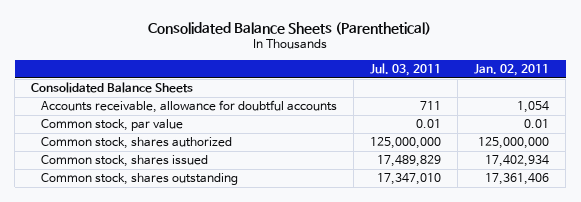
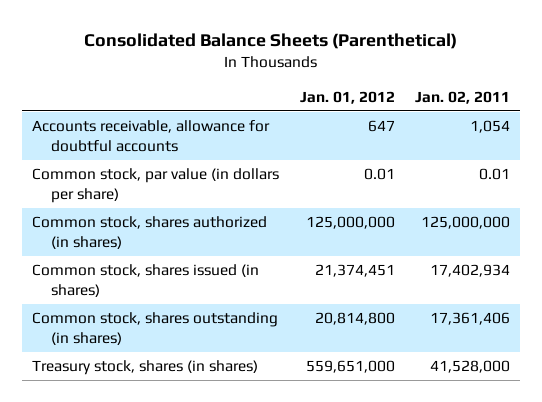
- | Jul. 03, 2011 | Jan. 02, 2011
+ | Jan. 01, 2012 | Jan. 02, 2011
- Consolidated Balance Sheets
- Common stock, par value | 0.01 | 0.01
- Common stock, shares authorized | 125,000,000 | 125,000,000
- Common stock, shares issued | 17,489,829 | 17,402,934
- Common stock, shares outstanding | 17,347,010 | 17,361,406
+ Common stock, par value (in dollars per share) | 0.01 | 0.01
+ Common stock, shares authorized (in shares) | 125,000,000 | 125,000,000
+ Common stock, shares issued (in shares) | 21,374,451 | 17,402,934
+ Common stock, shares outstanding (in shares) | 20,814,800 | 17,361,406
+ Treasury stock, shares (in shares) | 559,651,000 | 41,528,000

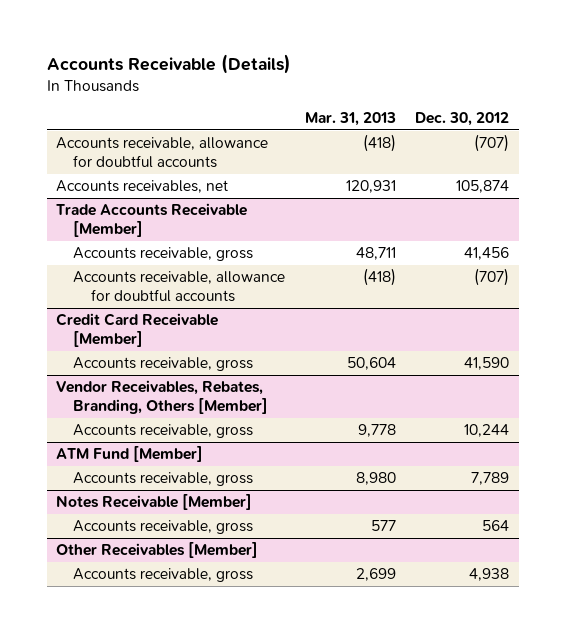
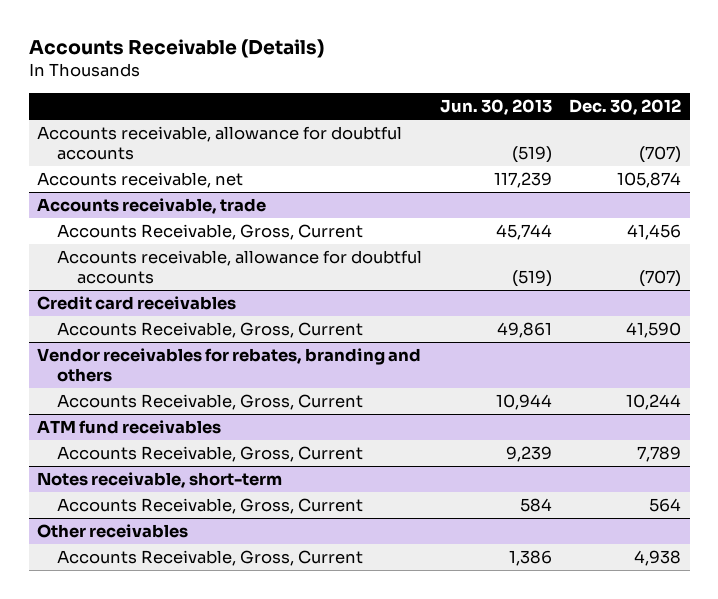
- | Mar. 31, 2013 | Dec. 30, 2012
+ | Jun. 30, 2013 | Dec. 30, 2012
- Accounts receivables, net | 120,931 | 105,874
- Trade Accounts Receivable [Member]
- Accounts receivable, gross | 48,711 | 41,456
+ Accounts receivable, net | 117,239 | 105,874
+ Accounts receivable, trade
+ Accounts Receivable, Gross, Current | 45,744 | 41,456
- Credit Card Receivable [Member]
- Accounts receivable, gross | 50,604 | 41,590
- Vendor Receivables, Rebates, Branding, Others [Member]
- Accounts receivable, gross | 9,778 | 10,244
- ATM Fund [Member]
- Accounts receivable, gross | 8,980 | 7,789
- Notes Receivable [Member]
- Accounts receivable, gross | 577 | 564
- Other Receivables [Member]
- Accounts receivable, gross | 2,699 | 4,938
+ Credit card receivables
+ Accounts Receivable, Gross, Current | 49,861 | 41,590
+ Vendor receivables for rebates, branding and others
+ Accounts Receivable, Gross, Current | 10,944 | 10,244
+ ATM fund receivables
+ Accounts Receivable, Gross, Current | 9,239 | 7,789
+ Notes receivable, short-term
+ Accounts Receivable, Gross, Current | 584 | 564
+ Other receivables
+ Accounts Receivable, Gross, Current | 1,386 | 4,938

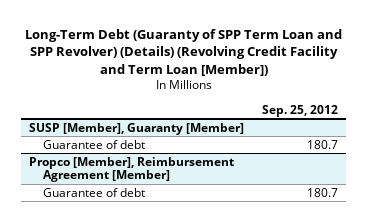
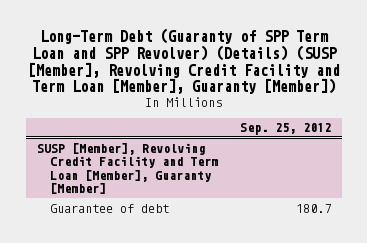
- Long-Term Debt (Guaranty of SPP Term Loan and SPP Revolver) (Details) (Revolving Credit Facility and Term Loan [Member])
+ Long-Term Debt (Guaranty of SPP Term Loan and SPP Revolver) (Details) (SUSP [Member], Revolving Credit Facility and Term Loan [Member], Guaranty [Member])
- SUSP [Member], Guaranty [Member]
- Guarantee of debt | 180.7
- Propco [Member], Reimbursement Agreement [Member]
+ SUSP [Member], Revolving Credit Facility and Term Loan [Member], Guaranty [Member]

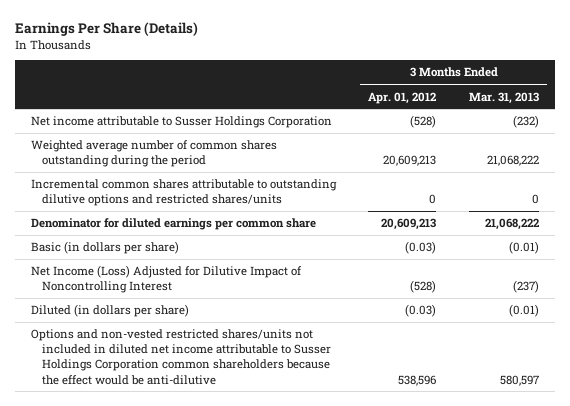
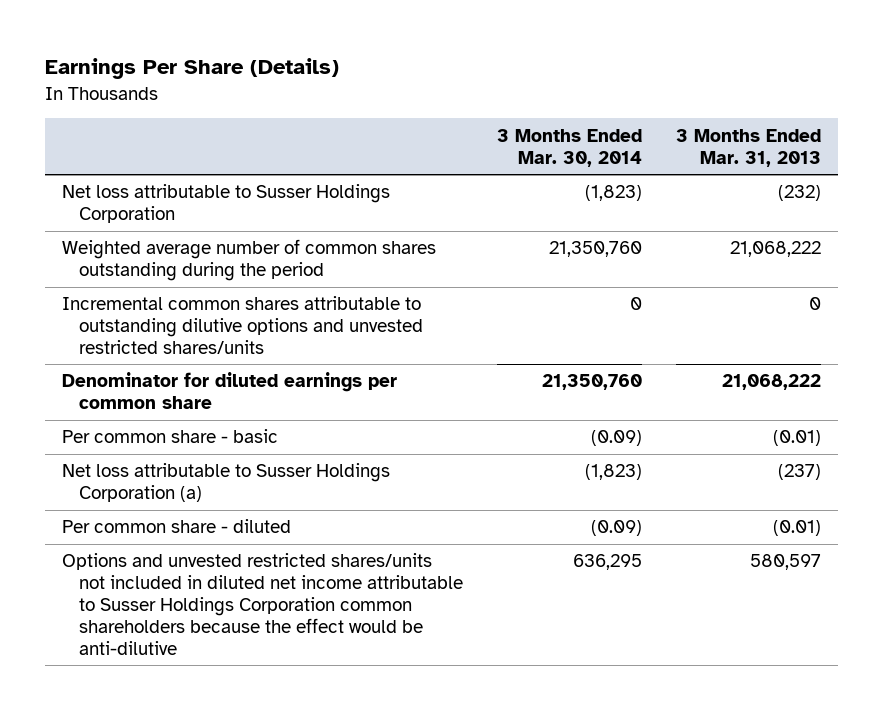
- | 3 Months Ended Apr. 01, 2012 | 3 Months Ended Mar. 31, 2013
+ | 3 Months Ended Mar. 30, 2014 | 3 Months Ended Mar. 31, 2013
- Net income attributable to Susser Holdings Corporation | (528) | (232)
+ Net loss attributable to Susser Holdings Corporation | (1,823) | (232)
- Incremental common shares attributable to outstanding dilutive options and restricted shares/units | 0 | 0
+ Incremental common shares attributable to outstanding dilutive options and unvested restricted shares/units | 0 | 0
- Basic (in dollars per share) | (0.03) | (0.01)
- Net Income (Loss) Adjusted for Dilutive Impact of Noncontrolling Interest | (528) | (237)
- Diluted (in dollars per share) | (0.03) | (0.01)
- Options and non-vested restricted shares/units not included in diluted net income attributable to Susser Holdings Corporation common shareholders because the effect would be anti-dilutive | 538,596 | 580,597
+ Per common share - basic | (0.09) | (0.01)
+ Net loss attributable to Susser Holdings Corporation (a) | (1,823) | (237)
+ Per common share - diluted | (0.09) | (0.01)
+ Options and unvested restricted shares/units not included in diluted net income attributable to Susser Holdings Corporation common shareholders because the effect would be anti-dilutive | 636,295 | 580,597

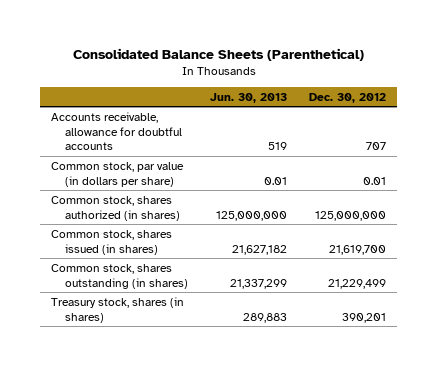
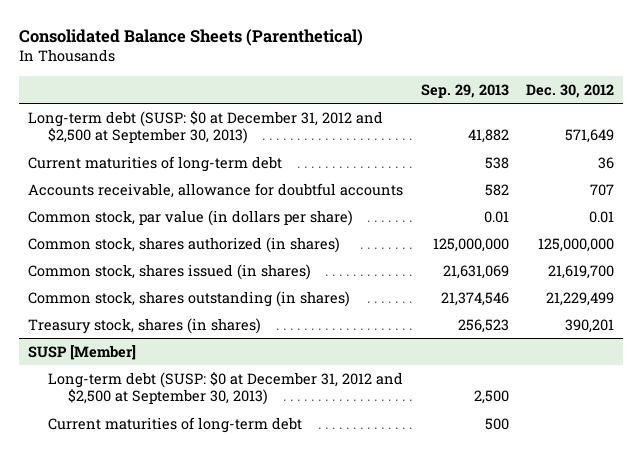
- | Jun. 30, 2013 | Dec. 30, 2012
+ | Sep. 29, 2013 | Dec. 30, 2012
+ Long-term debt (SUSP: $0 at December 31, 2012 and $2,500 at September 30, 2013) | 41,882 | 571,649
+ Current maturities of long-term debt | 538 | 36
+ SUSP [Member]
+ Long-term debt (SUSP: $0 at December 31, 2012 and $2,500 at September 30, 2013) | 2,500 |
+ Current maturities of long-term debt | 500 |

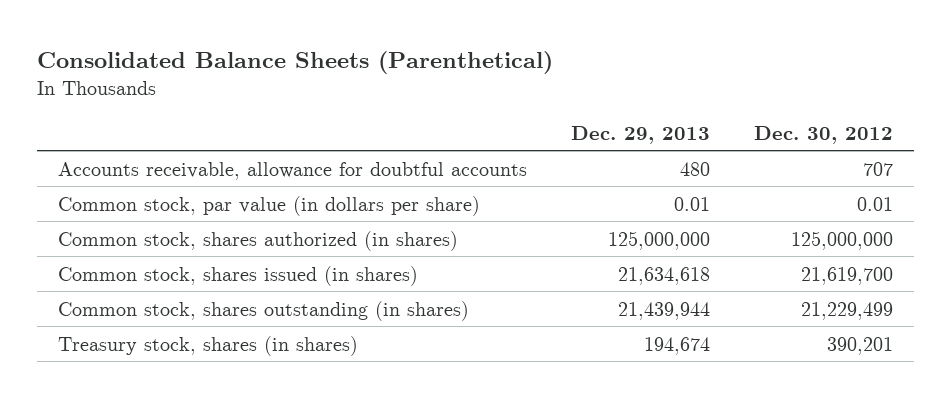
- | Sep. 29, 2013 | Dec. 30, 2012
+ | Dec. 29, 2013 | Dec. 30, 2012
- Long-term debt (SUSP: $0 at December 31, 2012 and $2,500 at September 30, 2013) | 41,882 | 571,649
- Current maturities of long-term debt | 538 | 36
- SUSP [Member]
- Long-term debt (SUSP: $0 at December 31, 2012 and $2,500 at September 30, 2013) | 2,500 |
- Current maturities of long-term debt | 500 |

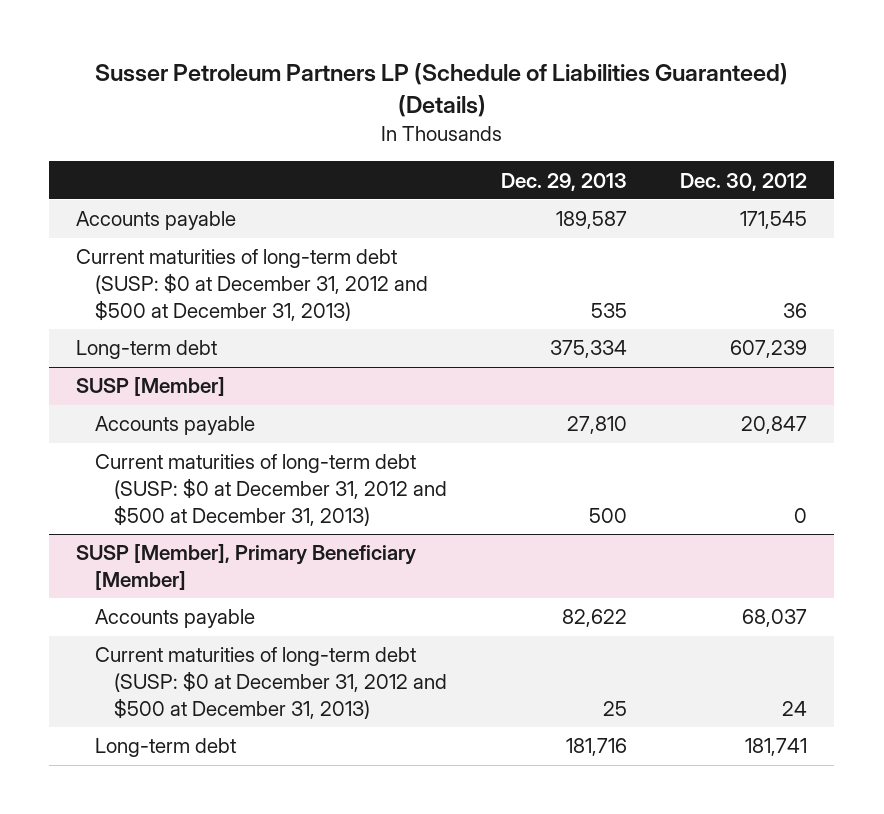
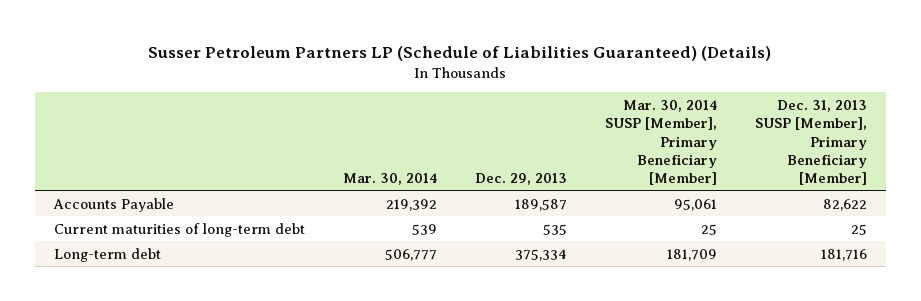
- | Dec. 29, 2013 | Dec. 30, 2012
+ | Mar. 30, 2014 | Dec. 29, 2013 | Mar. 30, 2014 SUSP [Member], Primary Beneficiary [Member] | Dec. 31, 2013 SUSP [Member], Primary Beneficiary [Member]
- Accounts payable | 189,587 | 171,545
- Current maturities of long-term debt (SUSP: $0 at December 31, 2012 and $500 at December 31, 2013) | 535 | 36
+ Accounts Payable | 219,392 | 189,587 | 95,061 | 82,622
+ Current maturities of long-term debt | 539 | 535 | 25 | 25
- SUSP [Member]
- Accounts payable | 27,810 | 20,847
- Current maturities of long-term debt (SUSP: $0 at December 31, 2012 and $500 at December 31, 2013) | 500 | 0
- SUSP [Member], Primary Beneficiary [Member]
- Accounts payable | 82,622 | 68,037
- Current maturities of long-term debt (SUSP: $0 at December 31, 2012 and $500 at December 31, 2013) | 25 | 24
- Long-term debt | 181,716 | 181,741

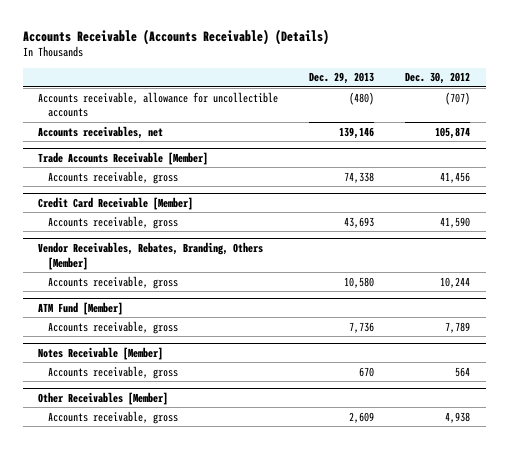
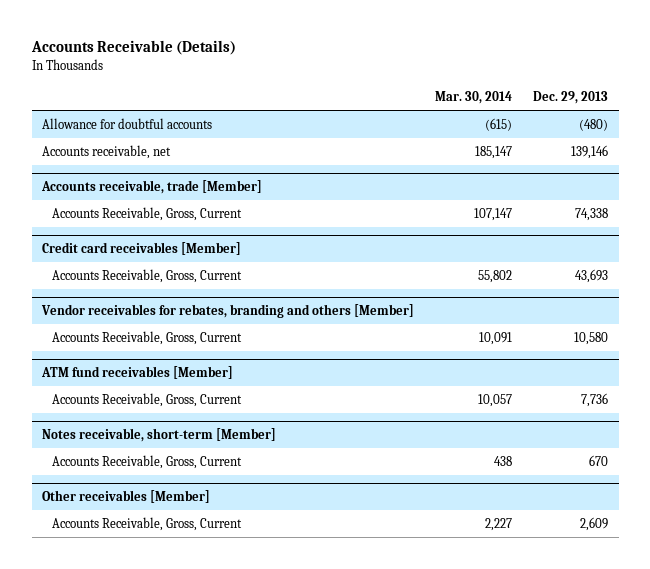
- Accounts Receivable (Accounts Receivable) (Details)
+ Accounts Receivable (Details)
- | Dec. 29, 2013 | Dec. 30, 2012
+ | Mar. 30, 2014 | Dec. 29, 2013
- Accounts receivable, allowance for uncollectible accounts | (480) | (707)
- Accounts receivables, net | 139,146 | 105,874
- Trade Accounts Receivable [Member]
- Accounts receivable, gross | 74,338 | 41,456
- Credit Card Receivable [Member]
- Accounts receivable, gross | 43,693 | 41,590
- Vendor Receivables, Rebates, Branding, Others [Member]
- Accounts receivable, gross | 10,580 | 10,244
- ATM Fund [Member]
- Accounts receivable, gross | 7,736 | 7,789
- Notes Receivable [Member]
- Accounts receivable, gross | 670 | 564
- Other Receivables [Member]
- Accounts receivable, gross | 2,609 | 4,938
+ Allowance for doubtful accounts | (615) | (480)
+ Accounts receivable, net | 185,147 | 139,146
+ Accounts receivable, trade [Member]
+ Accounts Receivable, Gross, Current | 107,147 | 74,338
+ Credit card receivables [Member]
+ Accounts Receivable, Gross, Current | 55,802 | 43,693
+ Vendor receivables for rebates, branding and others [Member]
+ Accounts Receivable, Gross, Current | 10,091 | 10,580
+ ATM fund receivables [Member]
+ Accounts Receivable, Gross, Current | 10,057 | 7,736
+ Notes receivable, short-term [Member]
+ Accounts Receivable, Gross, Current | 438 | 670
+ Other receivables [Member]
+ Accounts Receivable, Gross, Current | 2,227 | 2,609

